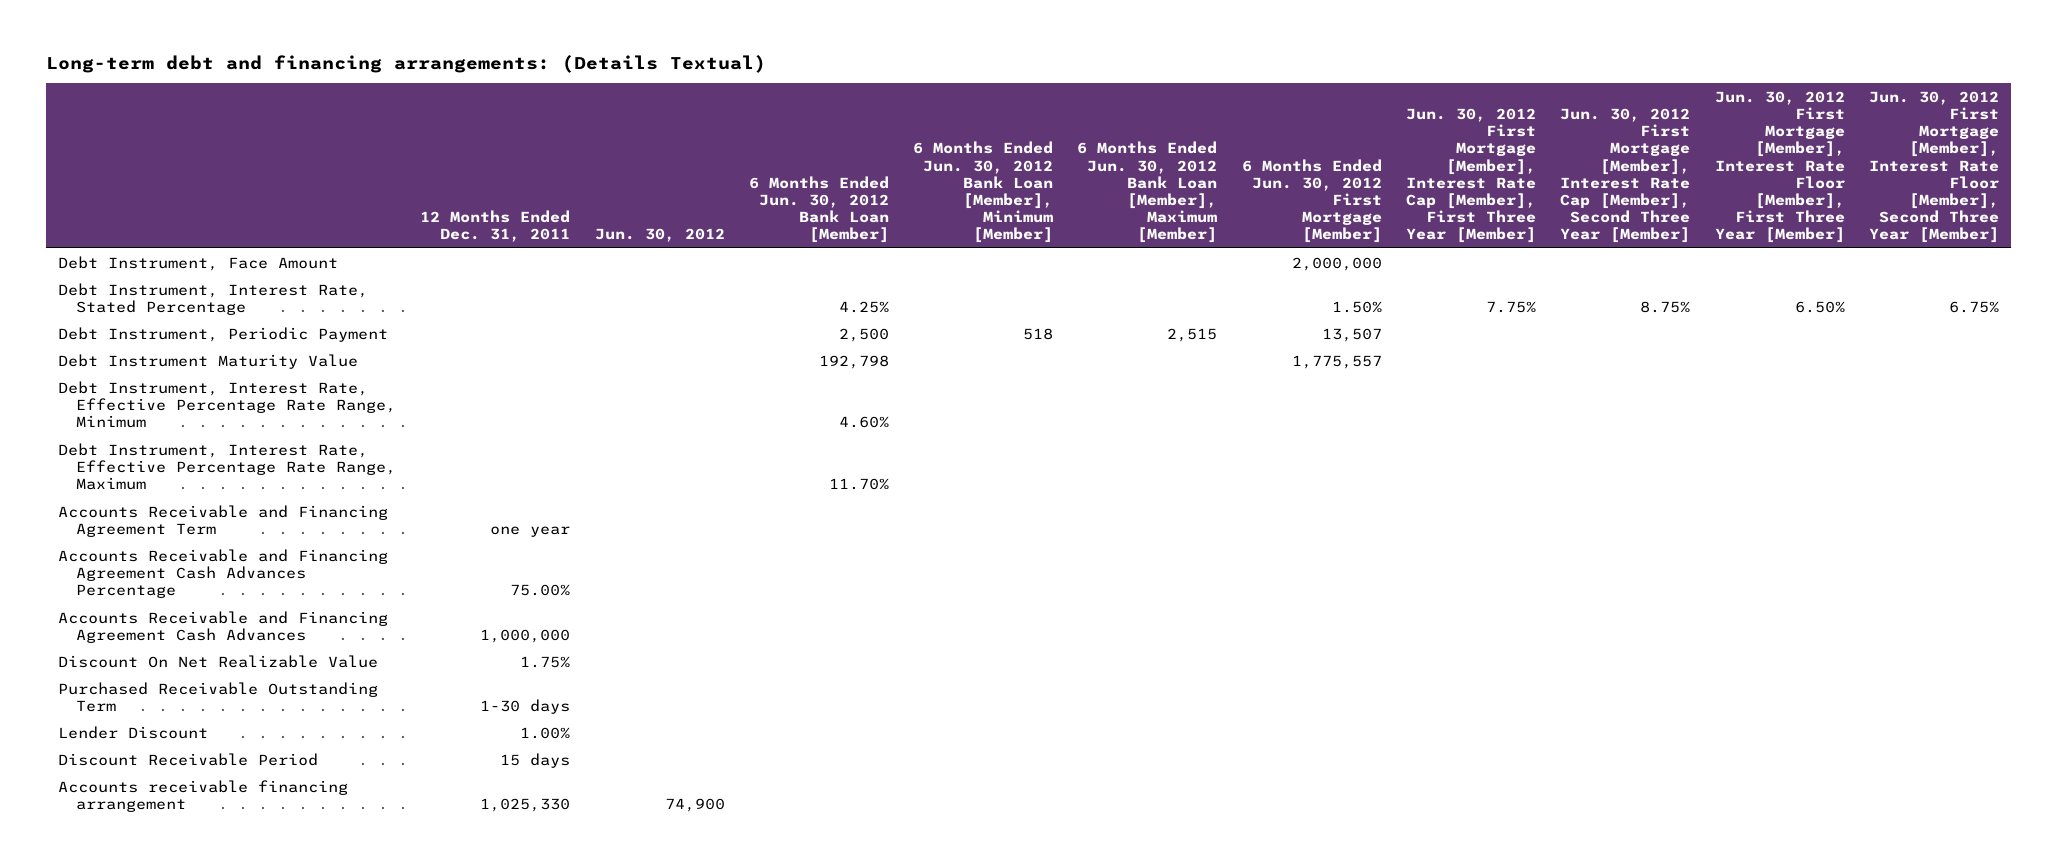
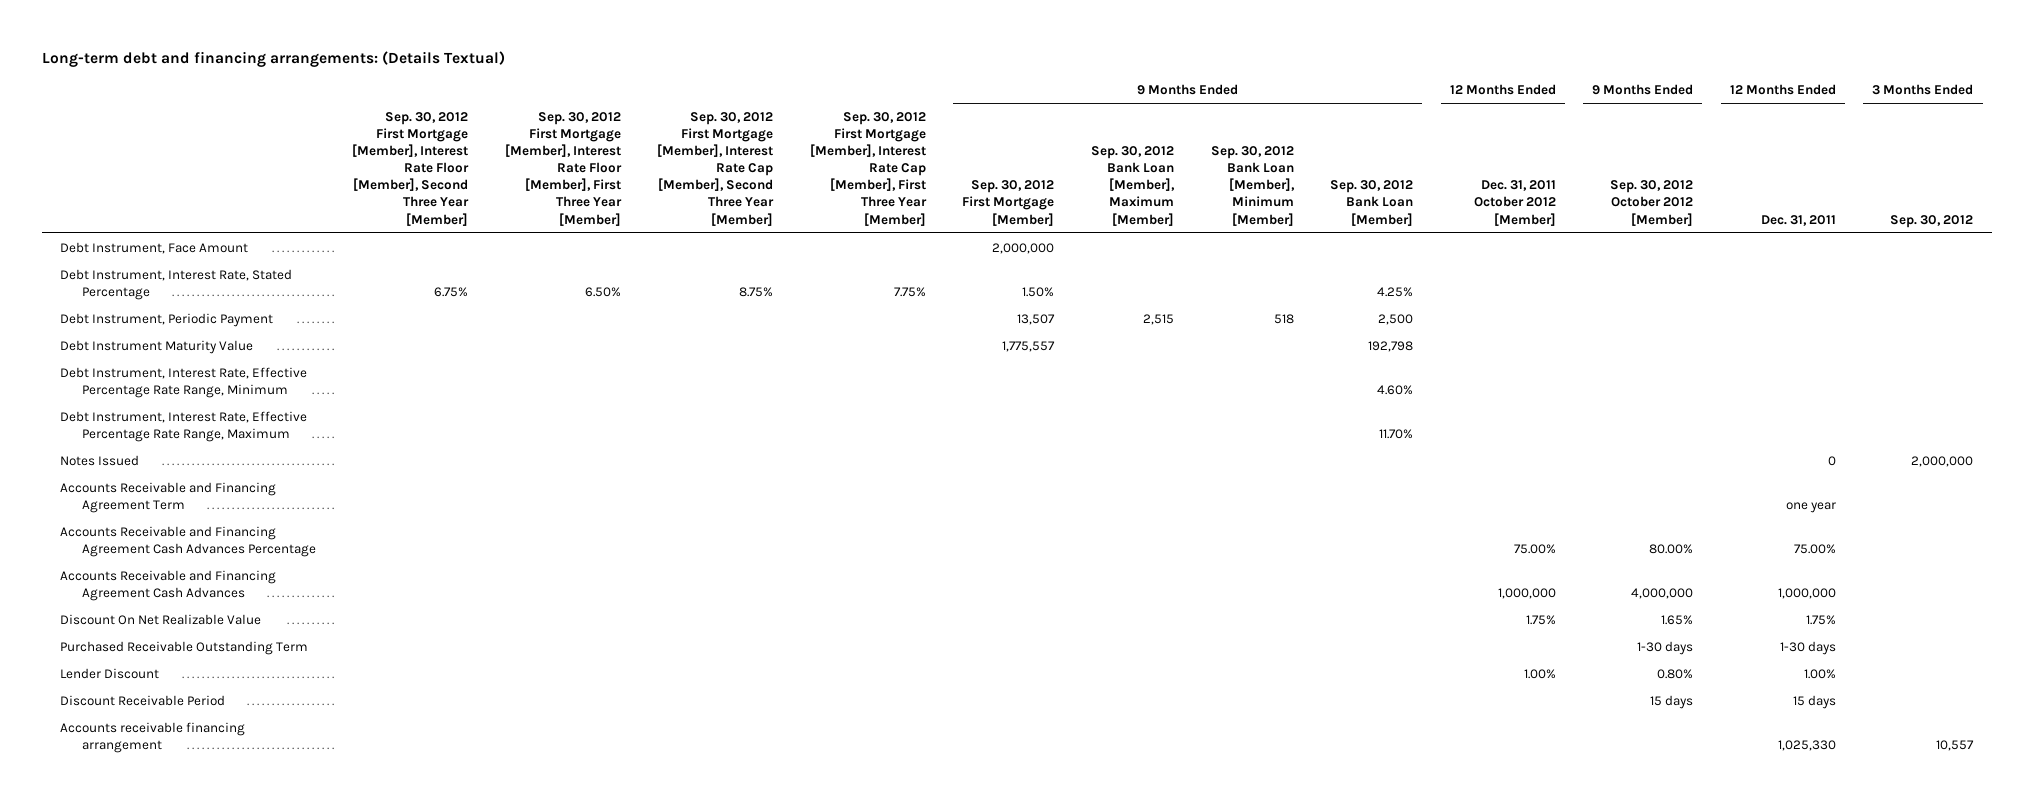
- | 12 Months Ended Dec. 31, 2011 | Jun. 30, 2012 | 6 Months Ended Jun. 30, 2012 Bank Loan [Member] | 6 Months Ended Jun. 30, 2012 Bank Loan [Member], Minimum [Member] | 6 Months Ended Jun. 30, 2012 Bank Loan [Member], Maximum [Member] | 6 Months Ended Jun. 30, 2012 First Mortgage [Member] | Jun. 30, 2012 First Mortgage [Member], Interest Rate Cap [Member], First Three Year [Member] | Jun. 30, 2012 First Mortgage [Member], Interest Rate Cap [Member], Second Three Year [Member] | Jun. 30, 2012 First Mortgage [Member], Interest Rate Floor [Member], First Three Year [Member] | Jun. 30, 2012 First Mortgage [Member], Interest Rate Floor [Member], Second Three Year [Member]
+ | Sep. 30, 2012 First Mortgage [Member], Interest Rate Floor [Member], Second Three Year [Member] | Sep. 30, 2012 First Mortgage [Member], Interest Rate Floor [Member], First Three Year [Member] | Sep. 30, 2012 First Mortgage [Member], Interest Rate Cap [Member], Second Three Year [Member] | Sep. 30, 2012 First Mortgage [Member], Interest Rate Cap [Member], First Three Year [Member] | 9 Months Ended Sep. 30, 2012 First Mortgage [Member] | 9 Months Ended Sep. 30, 2012 Bank Loan [Member], Maximum [Member] | 9 Months Ended Sep. 30, 2012 Bank Loan [Member], Minimum [Member] | 9 Months Ended Sep. 30, 2012 Bank Loan [Member] | 12 Months Ended Dec. 31, 2011 October 2012 [Member] | 9 Months Ended Sep. 30, 2012 October 2012 [Member] | 12 Months Ended Dec. 31, 2011 | 3 Months Ended Sep. 30, 2012
+ Notes Issued | | | | | | | | | | | 0 | 2,000,000

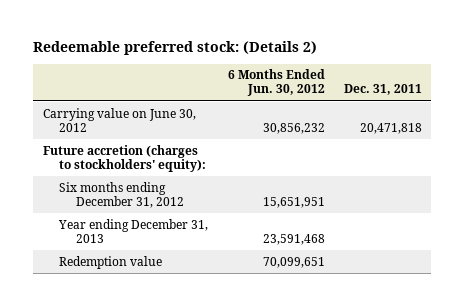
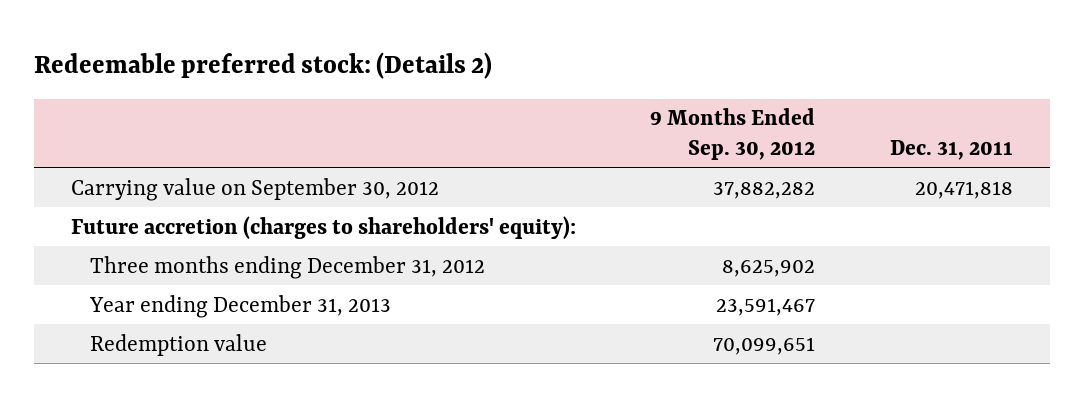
- | 6 Months Ended Jun. 30, 2012 | Dec. 31, 2011
+ | 9 Months Ended Sep. 30, 2012 | Dec. 31, 2011
- Carrying value on June 30, 2012 | 30,856,232 | 20,471,818
- Future accretion (charges to stockholders' equity):
- Six months ending December 31, 2012 | 15,651,951 |
+ Carrying value on September 30, 2012 | 37,882,282 | 20,471,818
+ Future accretion (charges to shareholders' equity):
+ Three months ending December 31, 2012 | 8,625,902 |

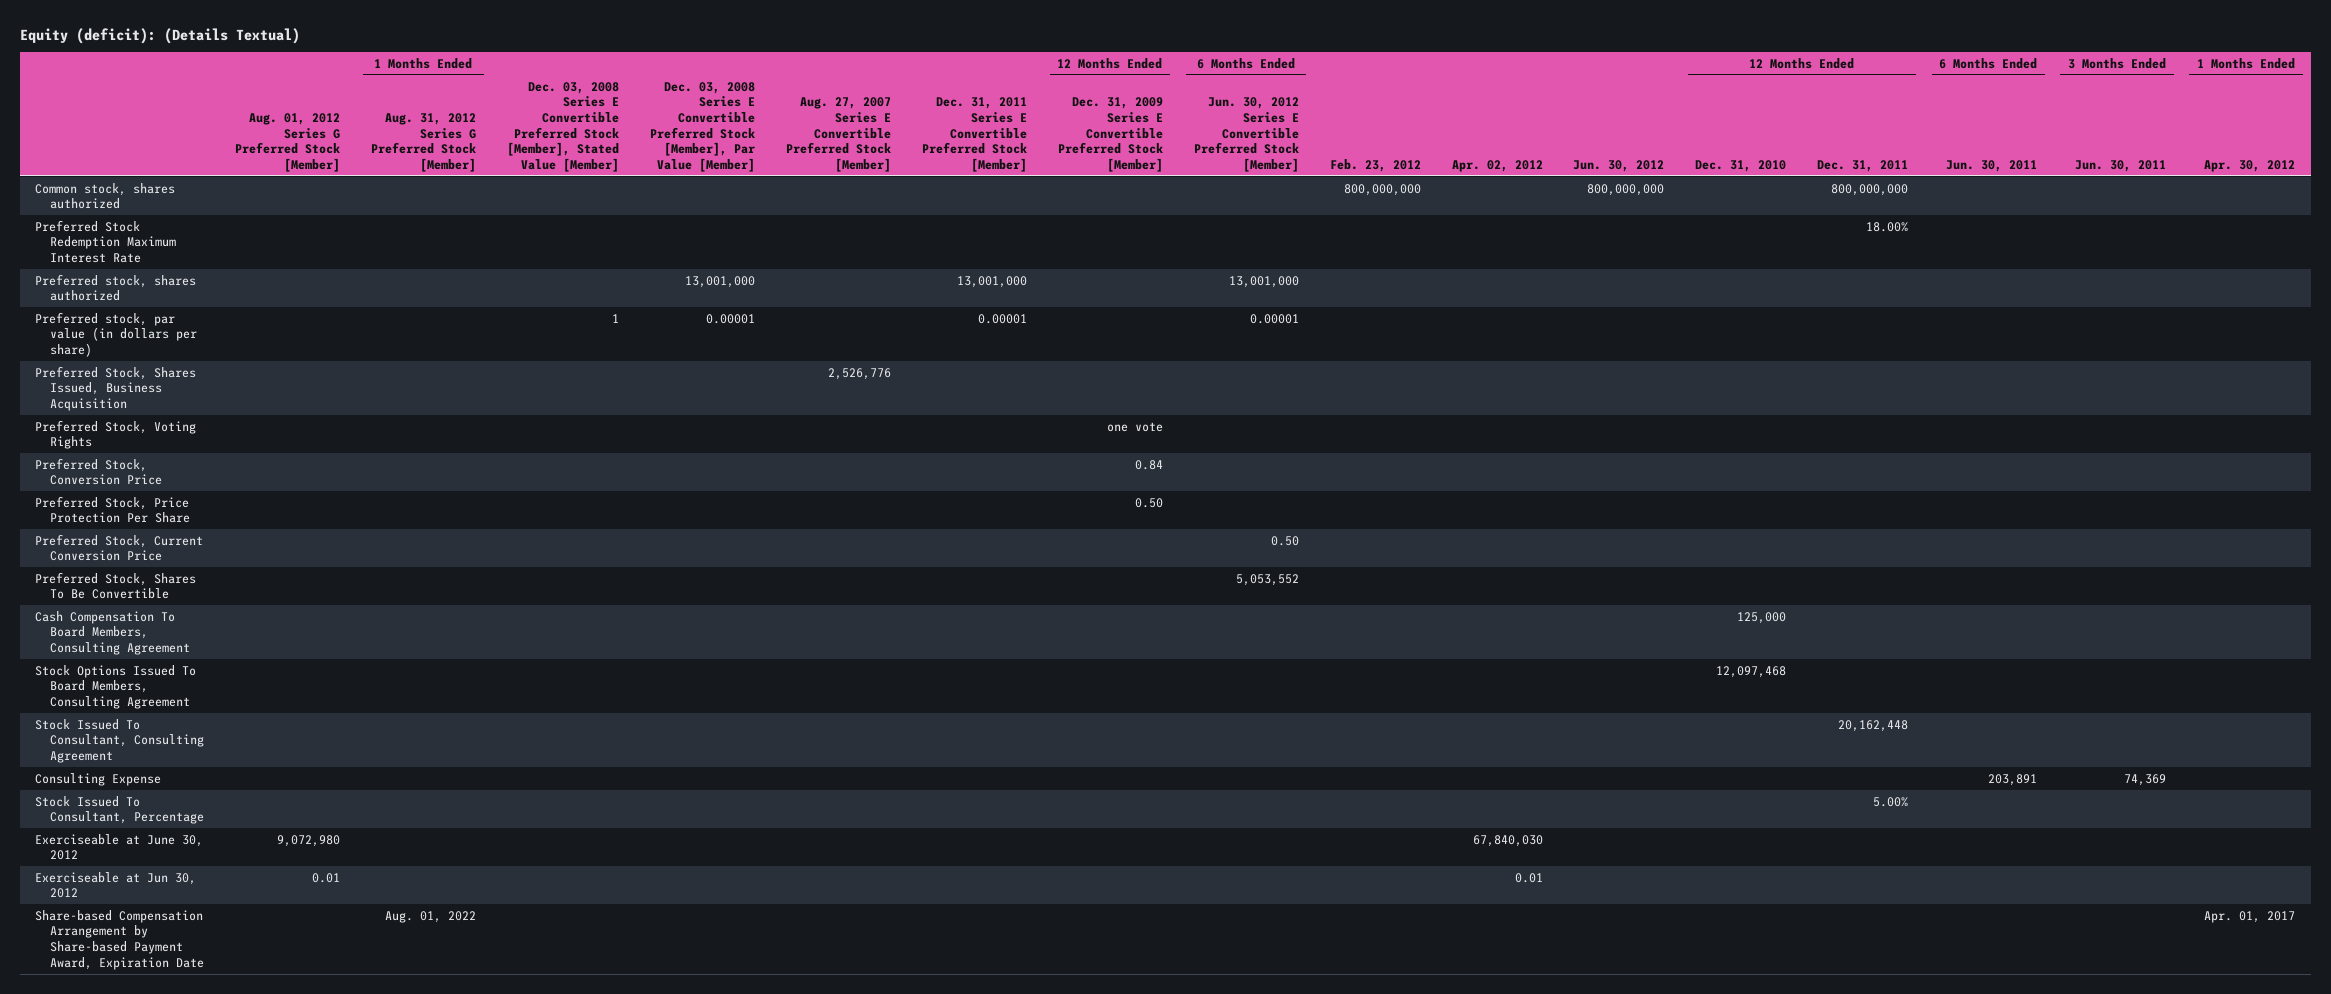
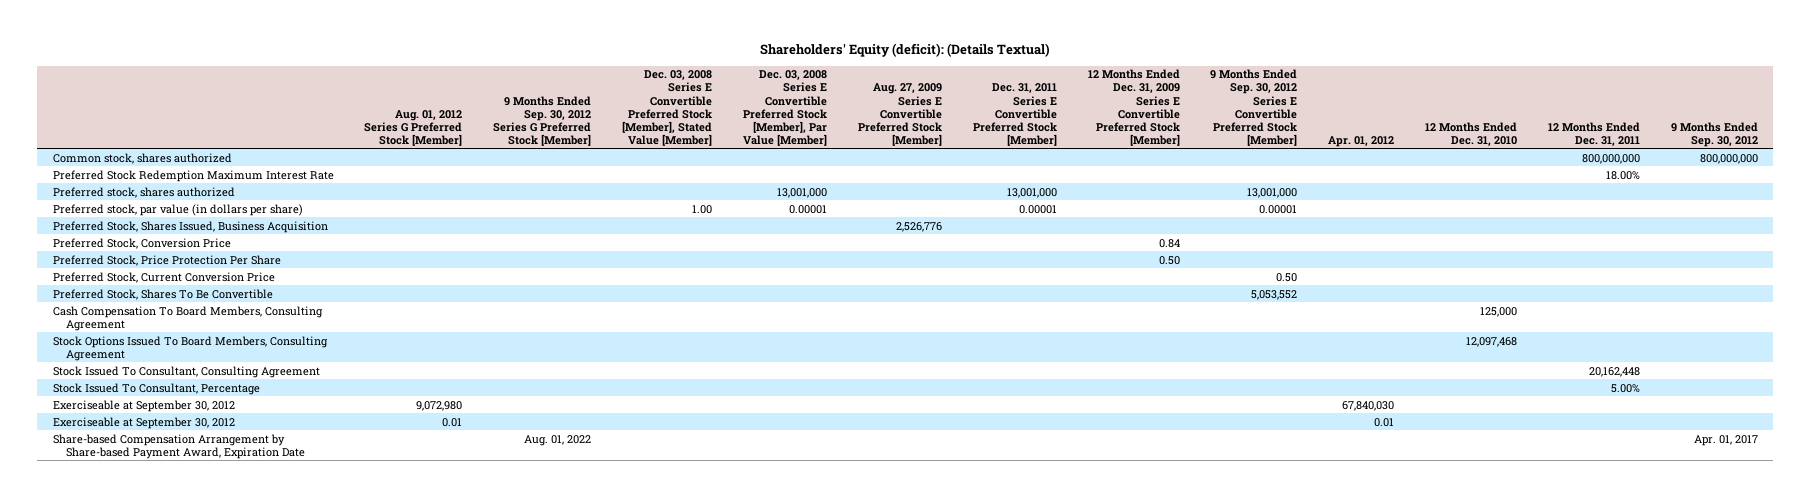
- Equity (deficit): (Details Textual)
+ Shareholders' Equity (deficit): (Details Textual)
- | Aug. 01, 2012 Series G Preferred Stock [Member] | 1 Months Ended Aug. 31, 2012 Series G Preferred Stock [Member] | Dec. 03, 2008 Series E Convertible Preferred Stock [Member], Stated Value [Member] | Dec. 03, 2008 Series E Convertible Preferred Stock [Member], Par Value [Member] | Aug. 27, 2007 Series E Convertible Preferred Stock [Member] | Dec. 31, 2011 Series E Convertible Preferred Stock [Member] | 12 Months Ended Dec. 31, 2009 Series E Convertible Preferred Stock [Member] | 6 Months Ended Jun. 30, 2012 Series E Convertible Preferred Stock [Member] | Feb. 23, 2012 | Apr. 02, 2012 | Jun. 30, 2012 | 12 Months Ended Dec. 31, 2010 | 12 Months Ended Dec. 31, 2011 | 6 Months Ended Jun. 30, 2011 | 3 Months Ended Jun. 30, 2011 | 1 Months Ended Apr. 30, 2012
+ | Aug. 01, 2012 Series G Preferred Stock [Member] | 9 Months Ended Sep. 30, 2012 Series G Preferred Stock [Member] | Dec. 03, 2008 Series E Convertible Preferred Stock [Member], Stated Value [Member] | Dec. 03, 2008 Series E Convertible Preferred Stock [Member], Par Value [Member] | Aug. 27, 2009 Series E Convertible Preferred Stock [Member] | Dec. 31, 2011 Series E Convertible Preferred Stock [Member] | 12 Months Ended Dec. 31, 2009 Series E Convertible Preferred Stock [Member] | 9 Months Ended Sep. 30, 2012 Series E Convertible Preferred Stock [Member] | Apr. 01, 2012 | 12 Months Ended Dec. 31, 2010 | 12 Months Ended Dec. 31, 2011 | 9 Months Ended Sep. 30, 2012
- Preferred stock, par value (in dollars per share) | | | 1 | 0.00001 | | 0.00001 | | 0.00001 | | | | | | | |
+ Preferred stock, par value (in dollars per share) | | | 1.00 | 0.00001 | | 0.00001 | | 0.00001 | | | |
- Preferred Stock, Voting Rights | | | | | | | one vote | | | | | | | | |
- Consulting Expense | | | | | | | | | | | | | | 203,891 | 74,369 |
- Exerciseable at June 30, 2012 | 9,072,980 | | | | | | | | | 67,840,030 | | | | | |
- Exerciseable at Jun 30, 2012 | 0.01 | | | | | | | | | 0.01 | | | | | |
+ Exerciseable at September 30, 2012 | 9,072,980 | | | | | | | | 67,840,030 | | |
+ Exerciseable at September 30, 2012 | 0.01 | | | | | | | | 0.01 | | |

